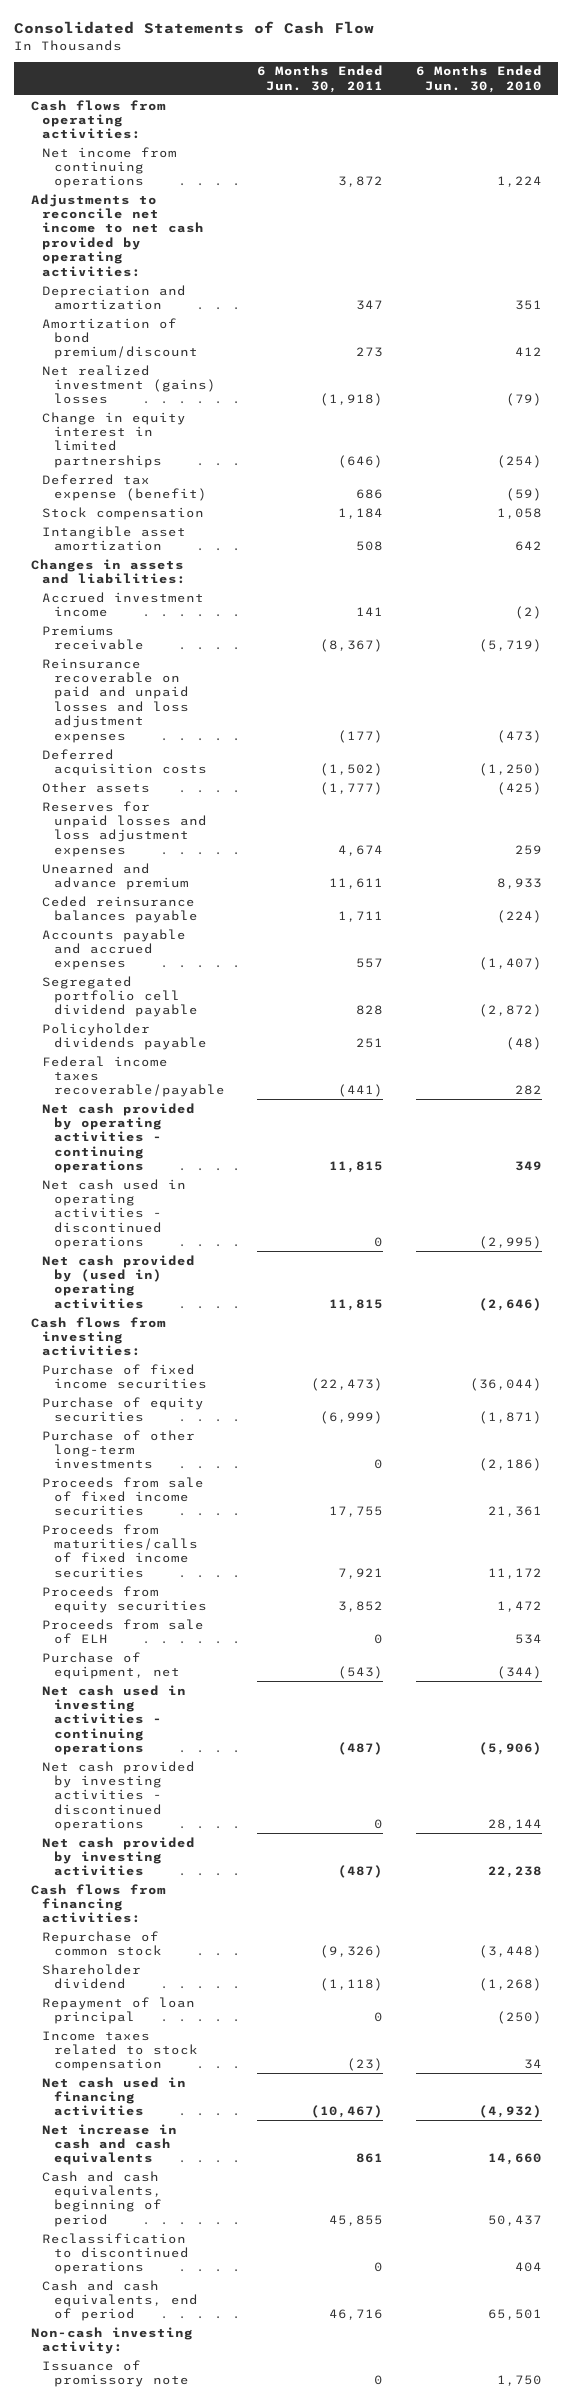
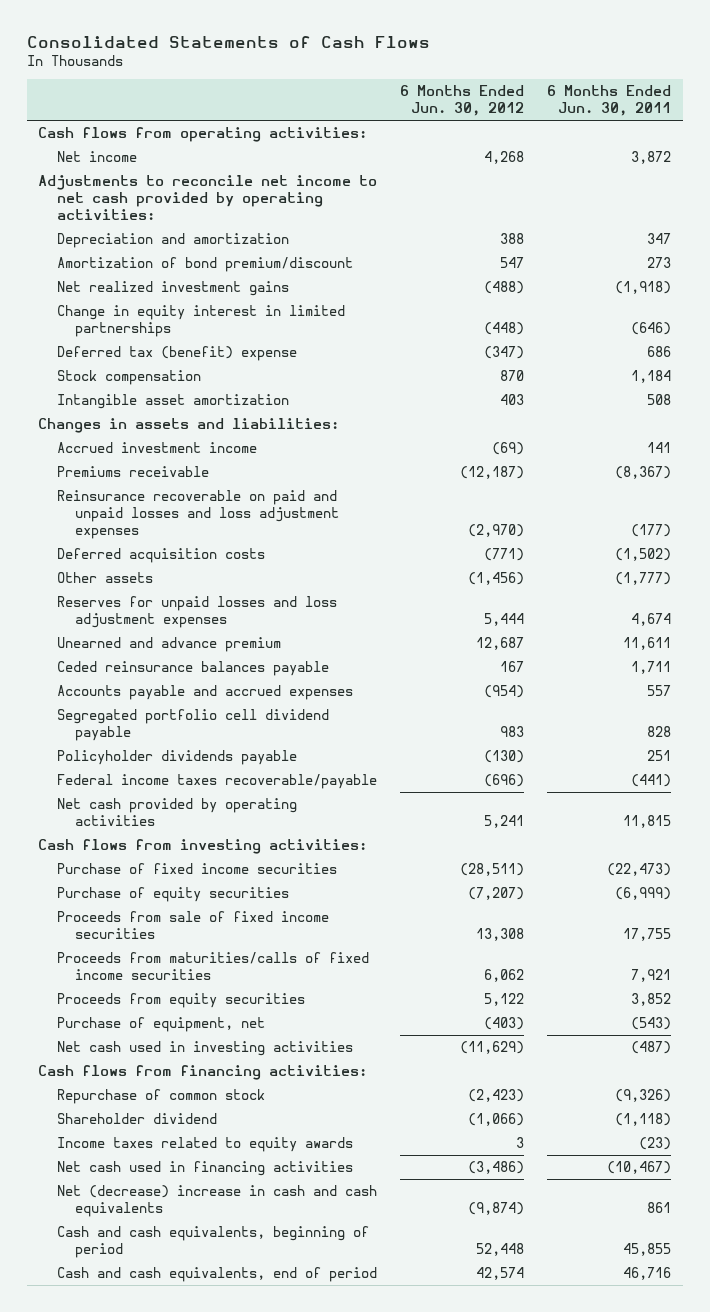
- Consolidated Statements of Cash Flow
+ Consolidated Statements of Cash Flows
- | 6 Months Ended Jun. 30, 2011 | 6 Months Ended Jun. 30, 2010
+ | 6 Months Ended Jun. 30, 2012 | 6 Months Ended Jun. 30, 2011
- Net income from continuing operations | 3,872 | 1,224
+ Net income | 4,268 | 3,872
- Net realized investment (gains) losses | (1,918) | (79)
+ Net realized investment gains | (488) | (1,918)
- Deferred tax expense (benefit) | 686 | (59)
+ Deferred tax (benefit) expense | (347) | 686
- Net cash provided by operating activities - continuing operations | 11,815 | 349
- Net cash used in operating activities - discontinued operations | 0 | (2,995)
- Net cash provided by (used in) operating activities | 11,815 | (2,646)
+ Net cash provided by operating activities | 5,241 | 11,815
- Purchase of other long-term investments | 0 | (2,186)
- Proceeds from sale of ELH | 0 | 534
- Net cash used in investing activities - continuing operations | (487) | (5,906)
- Net cash provided by investing activities - discontinued operations | 0 | 28,144
- Net cash provided by investing activities | (487) | 22,238
+ Net cash used in investing activities | (11,629) | (487)
- Repayment of loan principal | 0 | (250)
- Income taxes related to stock compensation | (23) | 34
+ Income taxes related to equity awards | 3 | (23)
- Net increase in cash and cash equivalents | 861 | 14,660
+ Net (decrease) increase in cash and cash equivalents | (9,874) | 861
- Reclassification to discontinued operations | 0 | 404
- Non-cash investing activity:
- Issuance of promissory note | 0 | 1,750

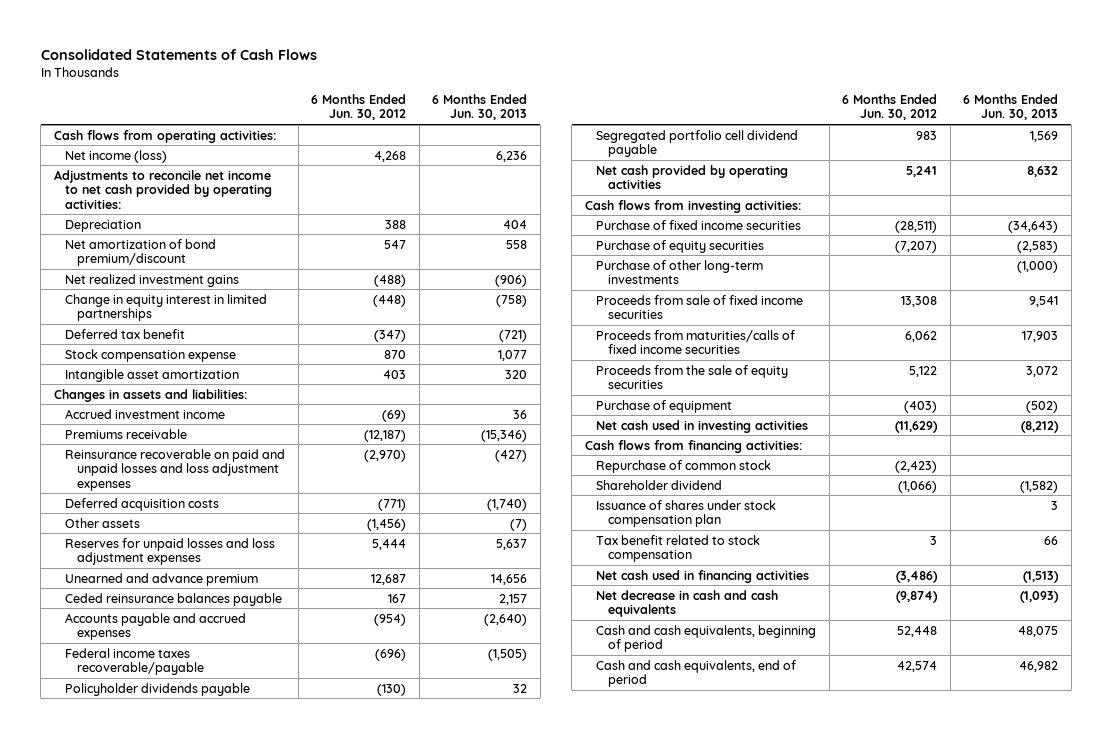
- | 6 Months Ended Jun. 30, 2012 | 6 Months Ended Jun. 30, 2011
+ | 6 Months Ended Jun. 30, 2012 | 6 Months Ended Jun. 30, 2013
- Net income | 4,268 | 3,872
+ Net income (loss) | 4,268 | 6,236
- Depreciation and amortization | 388 | 347
- Amortization of bond premium/discount | 547 | 273
+ Depreciation | 388 | 404
+ Net amortization of bond premium/discount | 547 | 558
- Deferred tax (benefit) expense | (347) | 686
- Stock compensation | 870 | 1,184
+ Deferred tax benefit | (347) | (721)
+ Stock compensation expense | 870 | 1,077
moved down: Policyholder dividends payable | (130) | 32
moved down: Segregated portfolio cell dividend payable | 983 | 1,569
+ Purchase of other long-term investments | | (1,000)
- Proceeds from equity securities | 5,122 | 3,852
- Purchase of equipment, net | (403) | (543)
+ Proceeds from the sale of equity securities | 5,122 | 3,072
+ Purchase of equipment | (403) | (502)
- Income taxes related to equity awards | 3 | (23)
+ Issuance of shares under stock compensation plan | | 3
+ Tax benefit related to stock compensation | 3 | 66
- Net (decrease) increase in cash and cash equivalents | (9,874) | 861
+ Net decrease in cash and cash equivalents | (9,874) | (1,093)

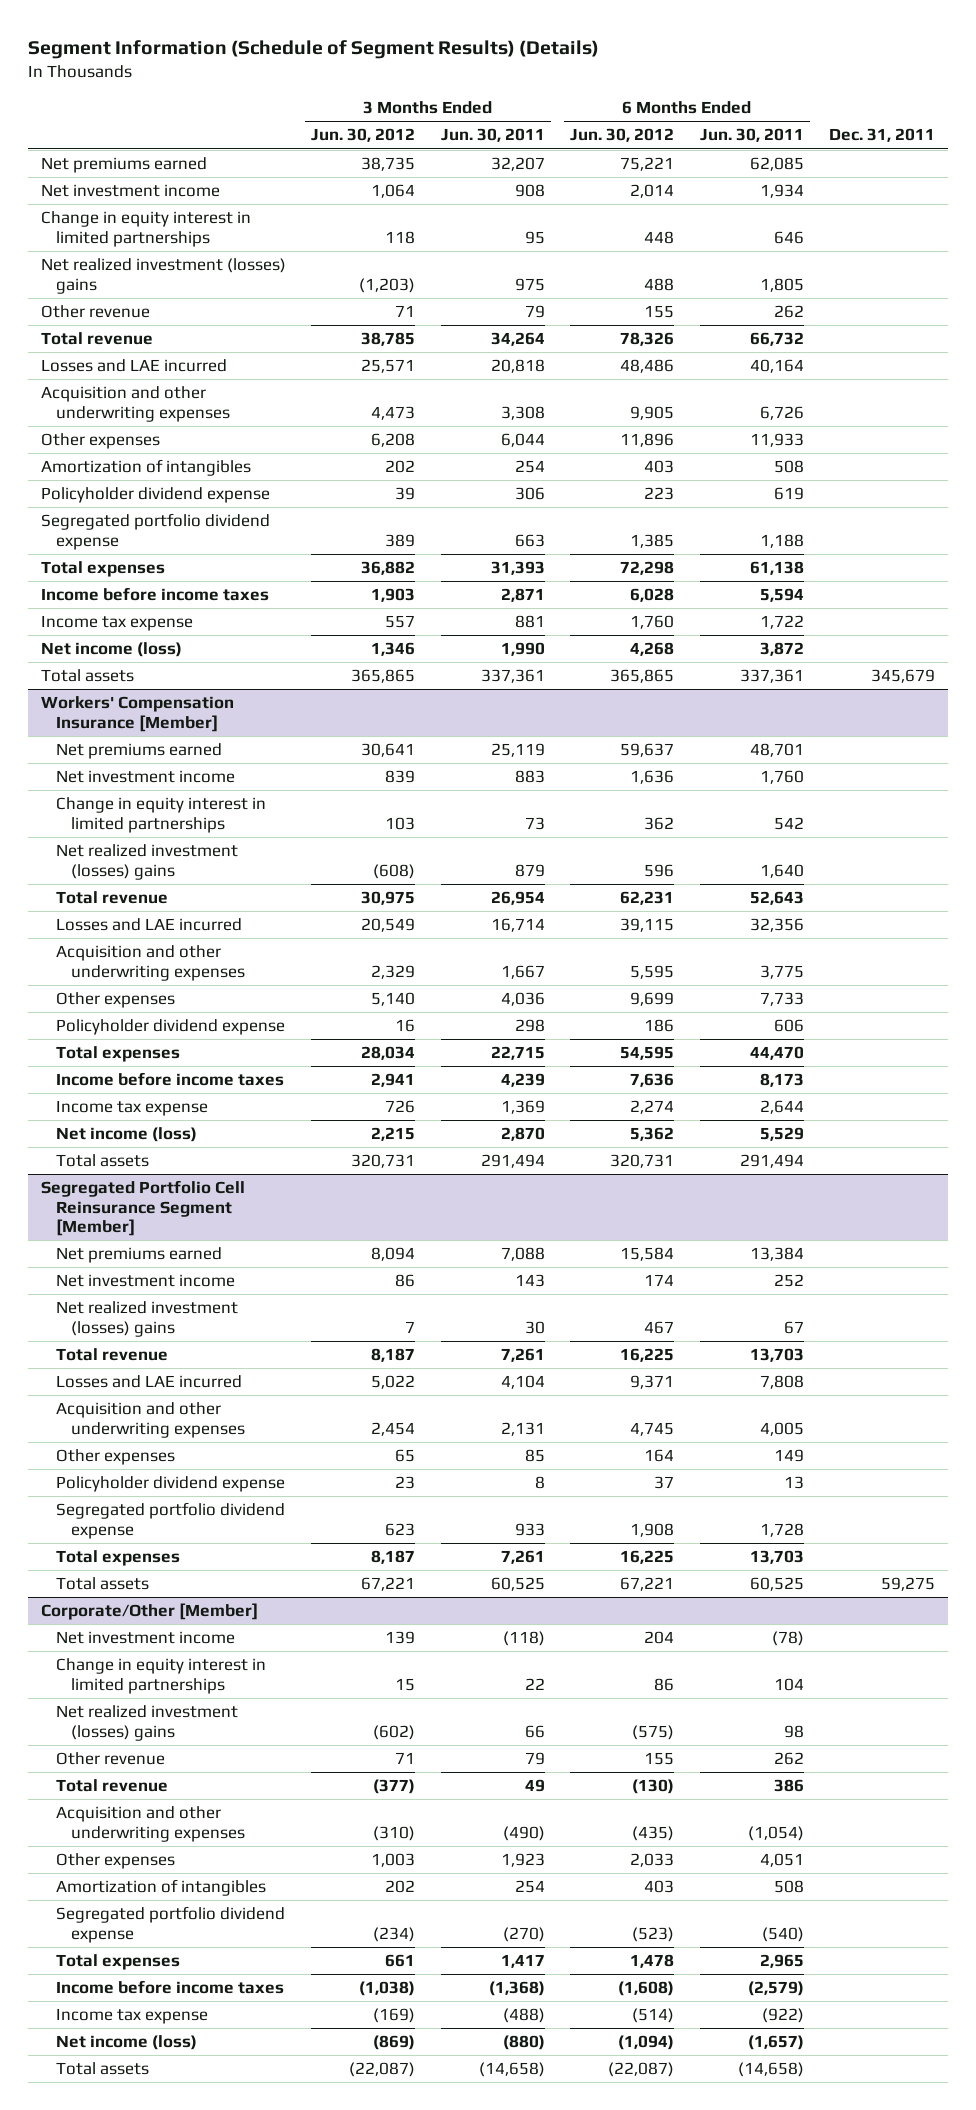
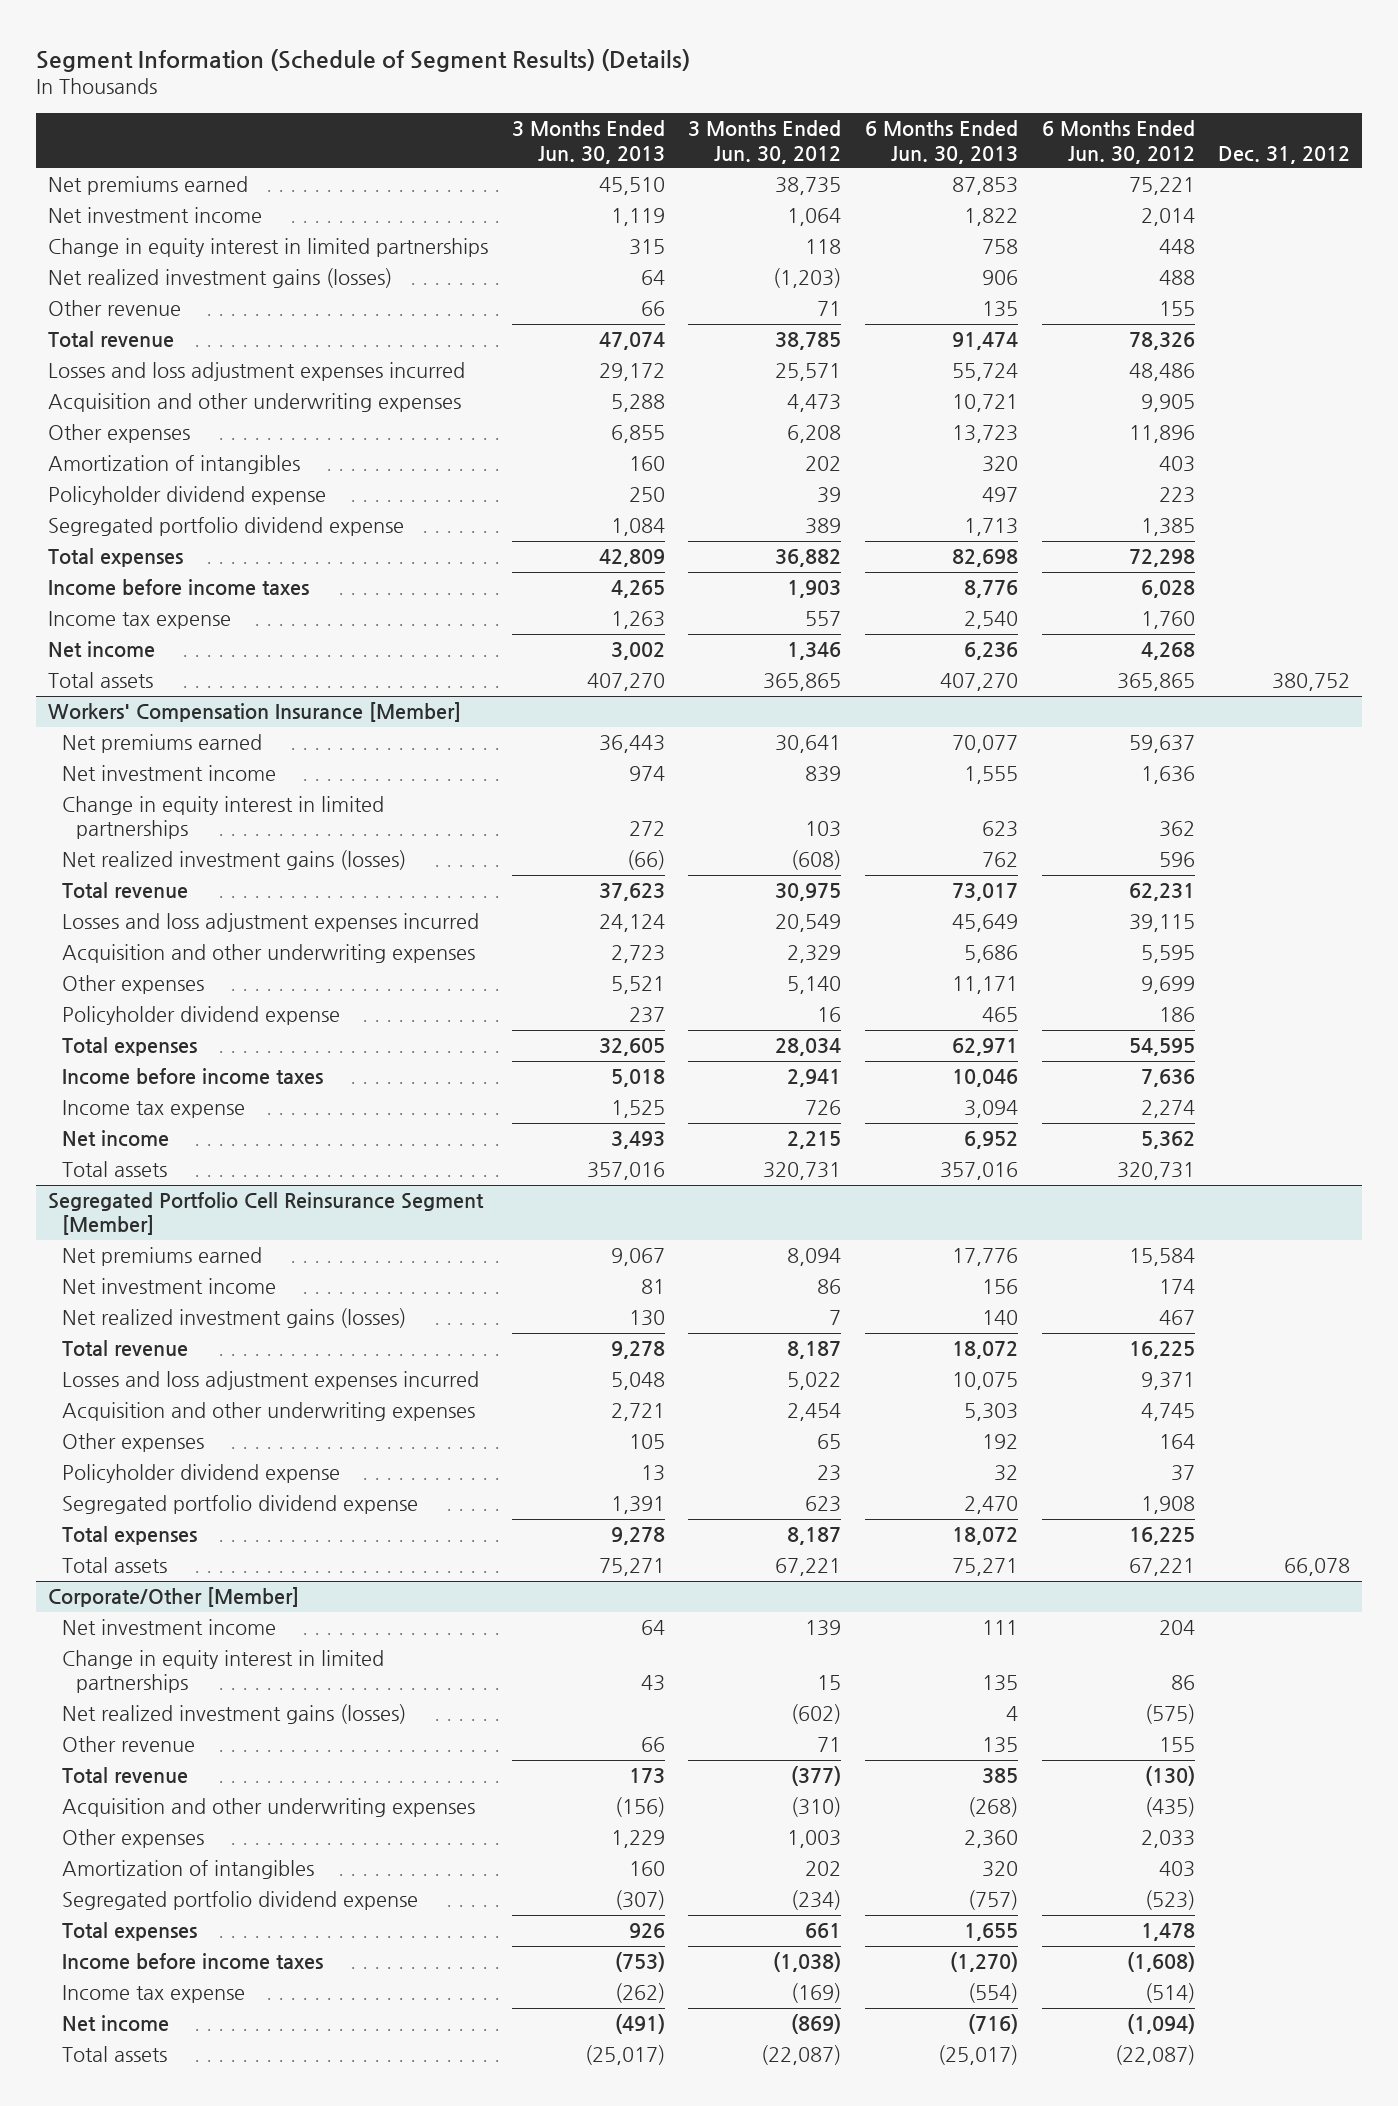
- | 3 Months Ended Jun. 30, 2012 | 3 Months Ended Jun. 30, 2011 | 6 Months Ended Jun. 30, 2012 | 6 Months Ended Jun. 30, 2011 | Dec. 31, 2011
+ | 3 Months Ended Jun. 30, 2013 | 3 Months Ended Jun. 30, 2012 | 6 Months Ended Jun. 30, 2013 | 6 Months Ended Jun. 30, 2012 | Dec. 31, 2012
- Net realized investment (losses) gains | (1,203) | 975 | 488 | 1,805 |
+ Net realized investment gains (losses) | 64 | (1,203) | 906 | 488 |
- Losses and LAE incurred | 25,571 | 20,818 | 48,486 | 40,164 |
+ Losses and loss adjustment expenses incurred | 29,172 | 25,571 | 55,724 | 48,486 |
- Net income (loss) | 1,346 | 1,990 | 4,268 | 3,872 |
+ Net income | 3,002 | 1,346 | 6,236 | 4,268 |
@ Workers' Compensation Insurance [Member]
- Net realized investment (losses) gains | (608) | 879 | 596 | 1,640 |
+ Net realized investment gains (losses) | (66) | (608) | 762 | 596 |
- Losses and LAE incurred | 20,549 | 16,714 | 39,115 | 32,356 |
+ Losses and loss adjustment expenses incurred | 24,124 | 20,549 | 45,649 | 39,115 |
- Net income (loss) | 2,215 | 2,870 | 5,362 | 5,529 |
+ Net income | 3,493 | 2,215 | 6,952 | 5,362 |
@ Segregated Portfolio Cell Reinsurance Segment [Member]
- Net realized investment (losses) gains | 7 | 30 | 467 | 67 |
+ Net realized investment gains (losses) | 130 | 7 | 140 | 467 |
- Losses and LAE incurred | 5,022 | 4,104 | 9,371 | 7,808 |
+ Losses and loss adjustment expenses incurred | 5,048 | 5,022 | 10,075 | 9,371 |
@ Corporate/Other [Member]
- Net realized investment (losses) gains | (602) | 66 | (575) | 98 |
+ Net realized investment gains (losses) | | (602) | 4 | (575) |
- Net income (loss) | (869) | (880) | (1,094) | (1,657) |
+ Net income | (491) | (869) | (716) | (1,094) |

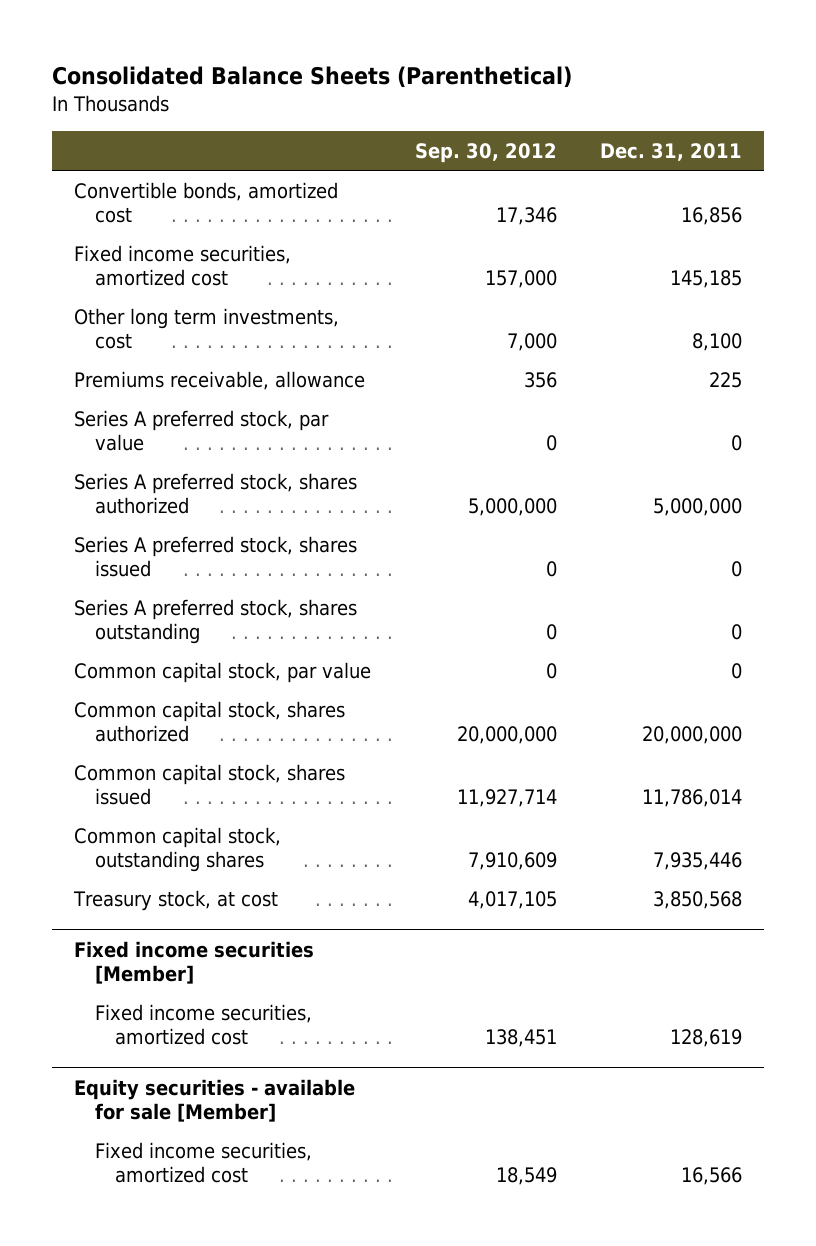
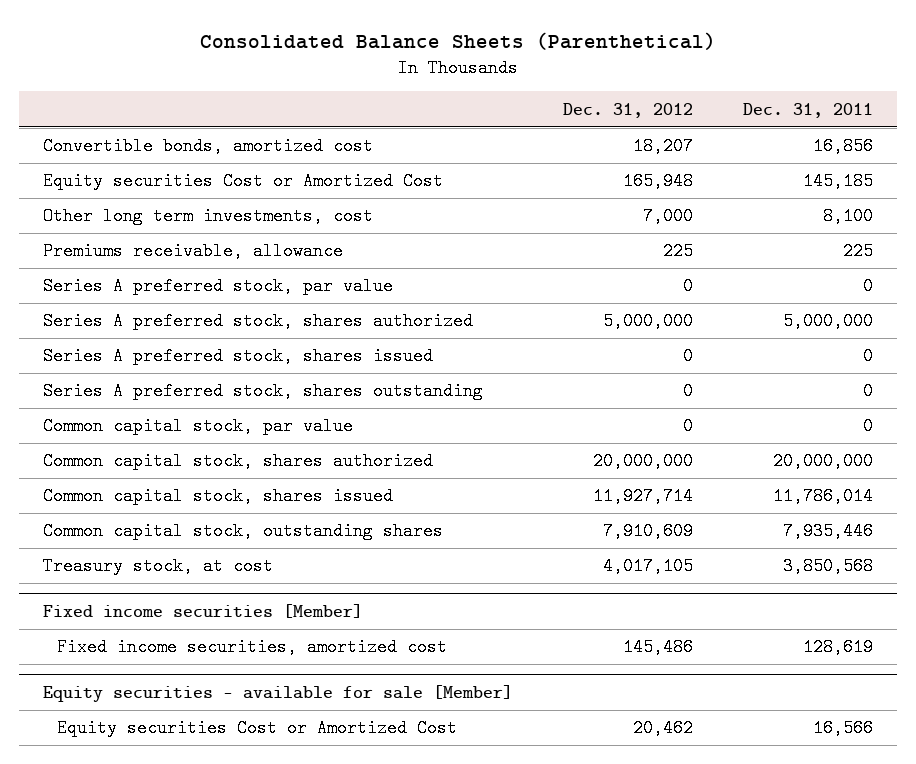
- | Sep. 30, 2012 | Dec. 31, 2011
+ | Dec. 31, 2012 | Dec. 31, 2011
- Fixed income securities, amortized cost | 157,000 | 145,185
+ Equity securities Cost or Amortized Cost | 165,948 | 145,185
@ Equity securities - available for sale [Member]
- Fixed income securities, amortized cost | 18,549 | 16,566
+ Equity securities Cost or Amortized Cost | 20,462 | 16,566

